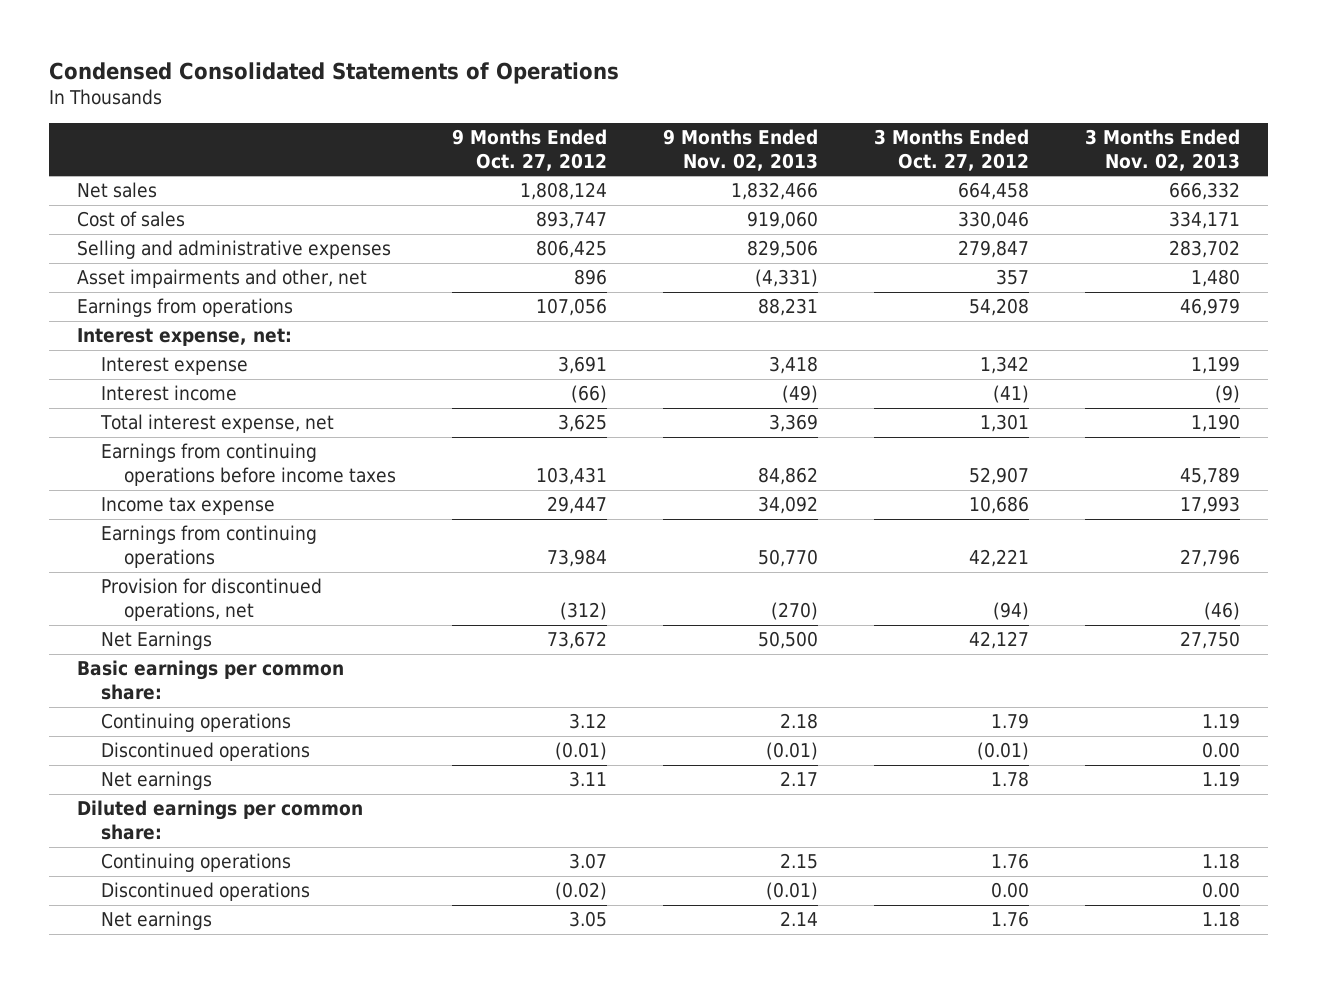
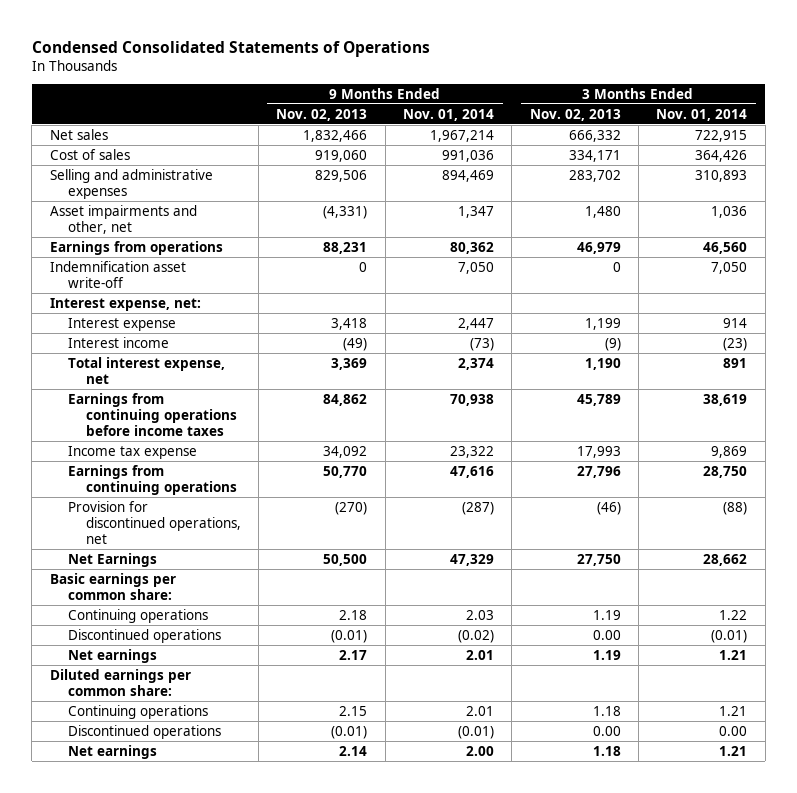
- | 9 Months Ended Oct. 27, 2012 | 9 Months Ended Nov. 02, 2013 | 3 Months Ended Oct. 27, 2012 | 3 Months Ended Nov. 02, 2013
+ | 9 Months Ended Nov. 02, 2013 | 9 Months Ended Nov. 01, 2014 | 3 Months Ended Nov. 02, 2013 | 3 Months Ended Nov. 01, 2014
+ Indemnification asset write-off | 0 | 7,050 | 0 | 7,050

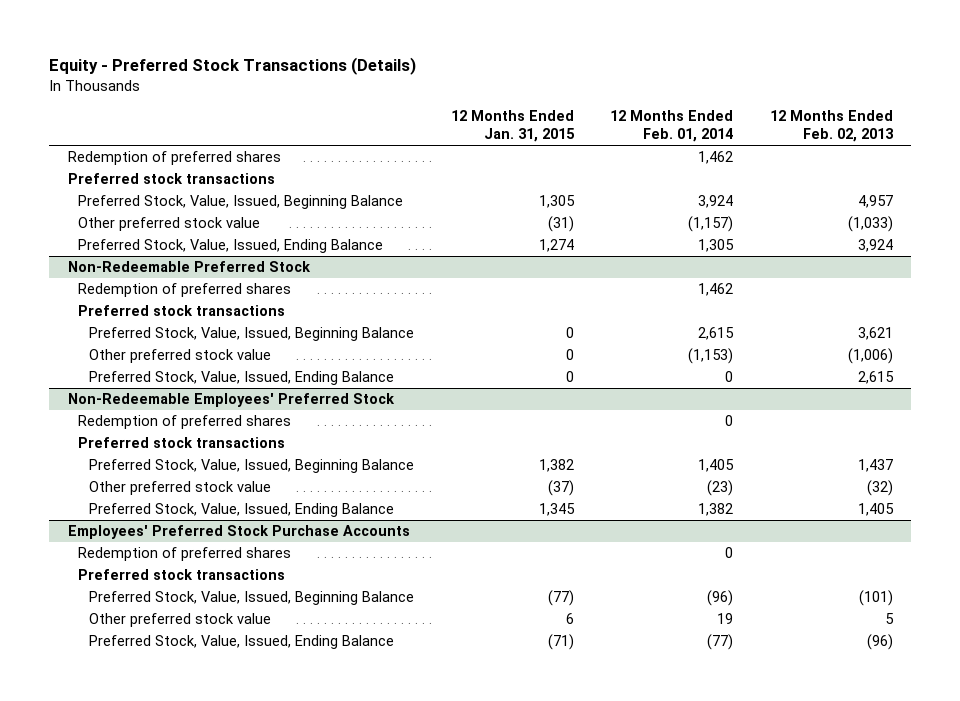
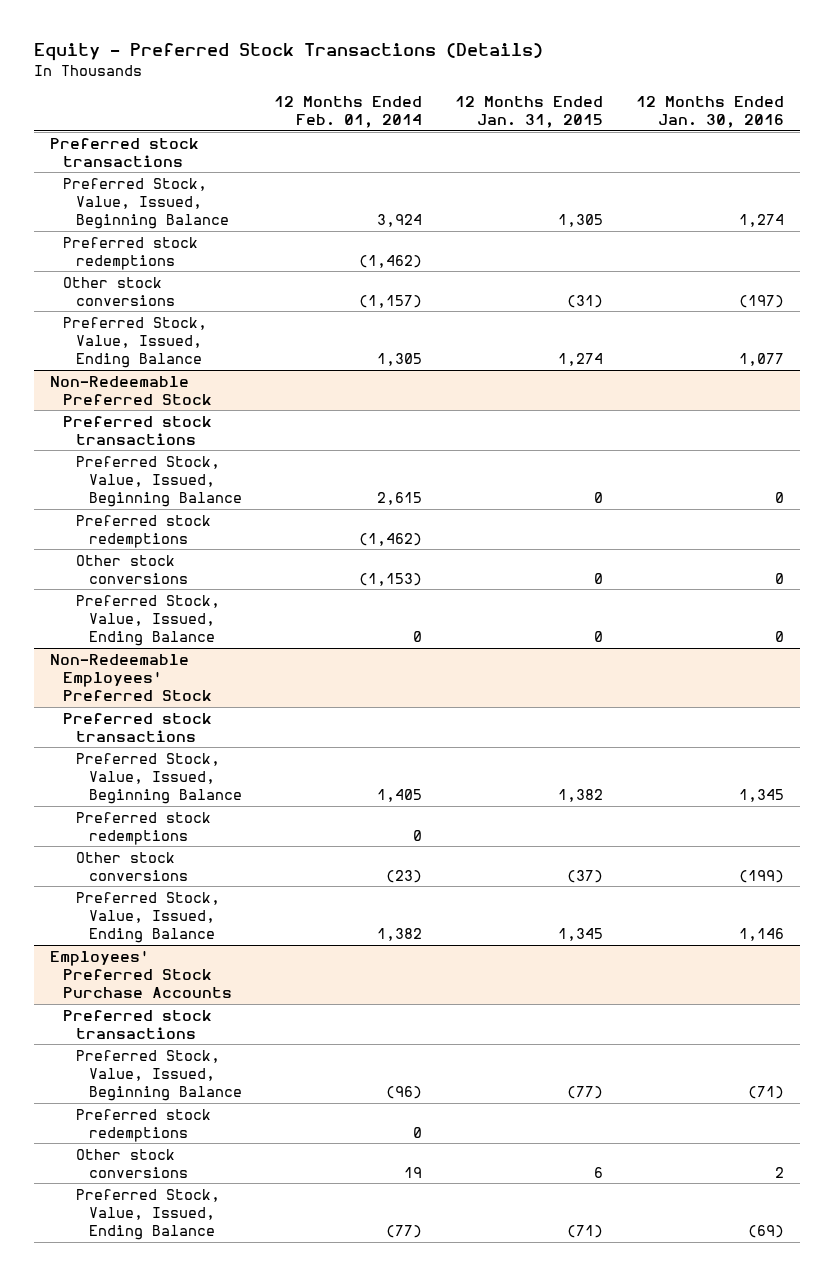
- | 12 Months Ended Jan. 31, 2015 | 12 Months Ended Feb. 01, 2014 | 12 Months Ended Feb. 02, 2013
+ | 12 Months Ended Feb. 01, 2014 | 12 Months Ended Jan. 31, 2015 | 12 Months Ended Jan. 30, 2016
- Redemption of preferred shares | | 1,462 |
- Other preferred stock value | (31) | (1,157) | (1,033)
+ Preferred stock redemptions | (1,462) | |
+ Other stock conversions | (1,157) | (31) | (197)
@ Non-Redeemable Preferred Stock
- Redemption of preferred shares | | 1,462 |
- Other preferred stock value | 0 | (1,153) | (1,006)
+ Preferred stock redemptions | (1,462) | |
+ Other stock conversions | (1,153) | 0 | 0
@ Non-Redeemable Employees' Preferred Stock
- Redemption of preferred shares | | 0 |
- Other preferred stock value | (37) | (23) | (32)
+ Preferred stock redemptions | 0 | |
+ Other stock conversions | (23) | (37) | (199)
@ Employees' Preferred Stock Purchase Accounts
- Redemption of preferred shares | | 0 |
- Other preferred stock value | 6 | 19 | 5
+ Preferred stock redemptions | 0 | |
+ Other stock conversions | 19 | 6 | 2

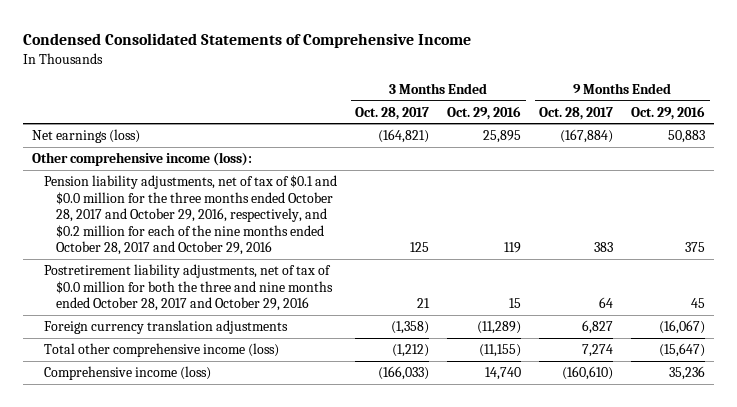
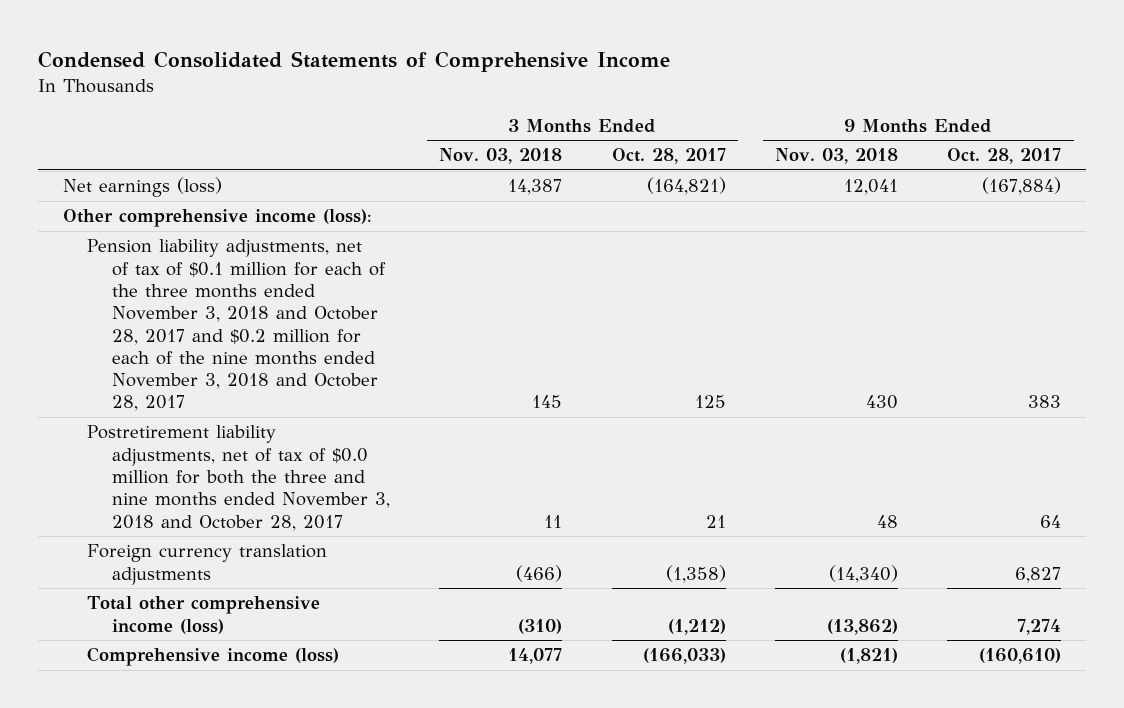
- | 3 Months Ended Oct. 28, 2017 | 3 Months Ended Oct. 29, 2016 | 9 Months Ended Oct. 28, 2017 | 9 Months Ended Oct. 29, 2016
+ | 3 Months Ended Nov. 03, 2018 | 3 Months Ended Oct. 28, 2017 | 9 Months Ended Nov. 03, 2018 | 9 Months Ended Oct. 28, 2017
- Pension liability adjustments, net of tax of $0.1 and $0.0 million for the three months ended October 28, 2017 and October 29, 2016, respectively, and $0.2 million for each of the nine months ended October 28, 2017 and October 29, 2016 | 125 | 119 | 383 | 375
- Postretirement liability adjustments, net of tax of $0.0 million for both the three and nine months ended October 28, 2017 and October 29, 2016 | 21 | 15 | 64 | 45
+ Pension liability adjustments, net of tax of $0.1 million for each of the three months ended November 3, 2018 and October 28, 2017 and $0.2 million for each of the nine months ended November 3, 2018 and October 28, 2017 | 145 | 125 | 430 | 383
+ Postretirement liability adjustments, net of tax of $0.0 million for both the three and nine months ended November 3, 2018 and October 28, 2017 | 11 | 21 | 48 | 64

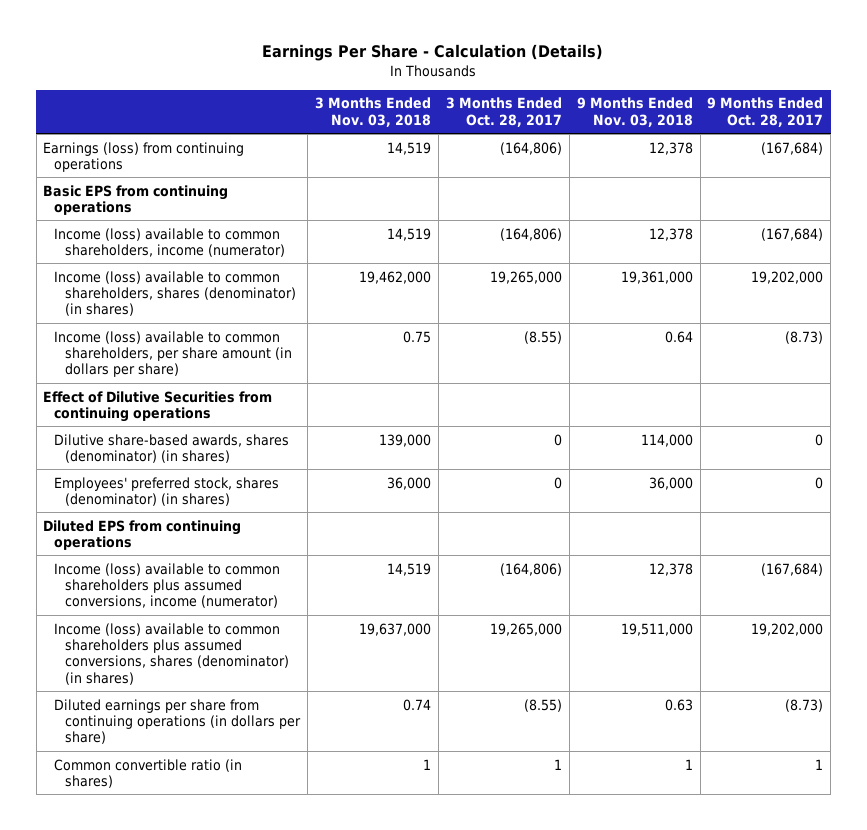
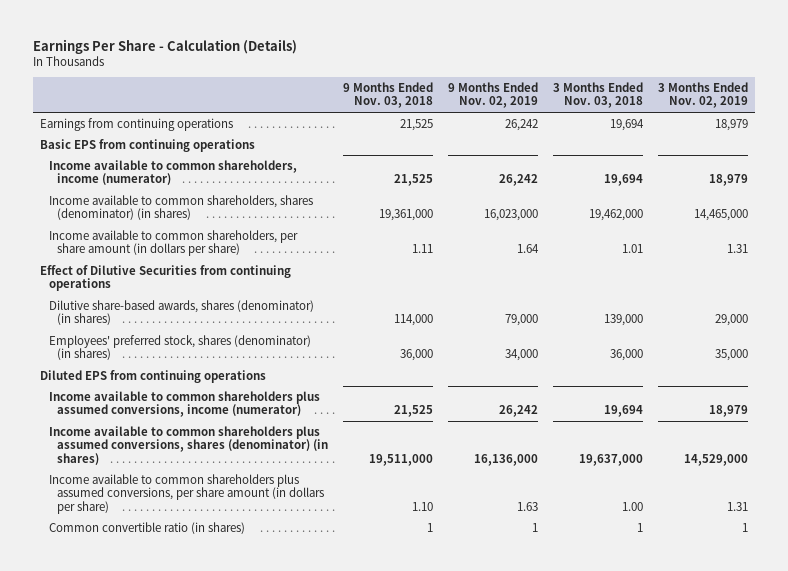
- | 3 Months Ended Nov. 03, 2018 | 3 Months Ended Oct. 28, 2017 | 9 Months Ended Nov. 03, 2018 | 9 Months Ended Oct. 28, 2017
+ | 9 Months Ended Nov. 03, 2018 | 9 Months Ended Nov. 02, 2019 | 3 Months Ended Nov. 03, 2018 | 3 Months Ended Nov. 02, 2019
- Earnings (loss) from continuing operations | 14,519 | (164,806) | 12,378 | (167,684)
+ Earnings from continuing operations | 21,525 | 26,242 | 19,694 | 18,979
- Income (loss) available to common shareholders, income (numerator) | 14,519 | (164,806) | 12,378 | (167,684)
- Income (loss) available to common shareholders, shares (denominator) (in shares) | 19,462,000 | 19,265,000 | 19,361,000 | 19,202,000
- Income (loss) available to common shareholders, per share amount (in dollars per share) | 0.75 | (8.55) | 0.64 | (8.73)
+ Income available to common shareholders, income (numerator) | 21,525 | 26,242 | 19,694 | 18,979
+ Income available to common shareholders, shares (denominator) (in shares) | 19,361,000 | 16,023,000 | 19,462,000 | 14,465,000
+ Income available to common shareholders, per share amount (in dollars per share) | 1.11 | 1.64 | 1.01 | 1.31
- Income (loss) available to common shareholders plus assumed conversions, income (numerator) | 14,519 | (164,806) | 12,378 | (167,684)
- Income (loss) available to common shareholders plus assumed conversions, shares (denominator) (in shares) | 19,637,000 | 19,265,000 | 19,511,000 | 19,202,000
- Diluted earnings per share from continuing operations (in dollars per share) | 0.74 | (8.55) | 0.63 | (8.73)
+ Income available to common shareholders plus assumed conversions, income (numerator) | 21,525 | 26,242 | 19,694 | 18,979
+ Income available to common shareholders plus assumed conversions, shares (denominator) (in shares) | 19,511,000 | 16,136,000 | 19,637,000 | 14,529,000
+ Income available to common shareholders plus assumed conversions, per share amount (in dollars per share) | 1.10 | 1.63 | 1.00 | 1.31

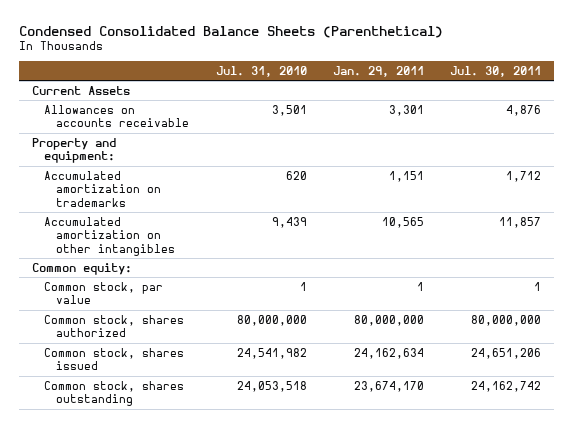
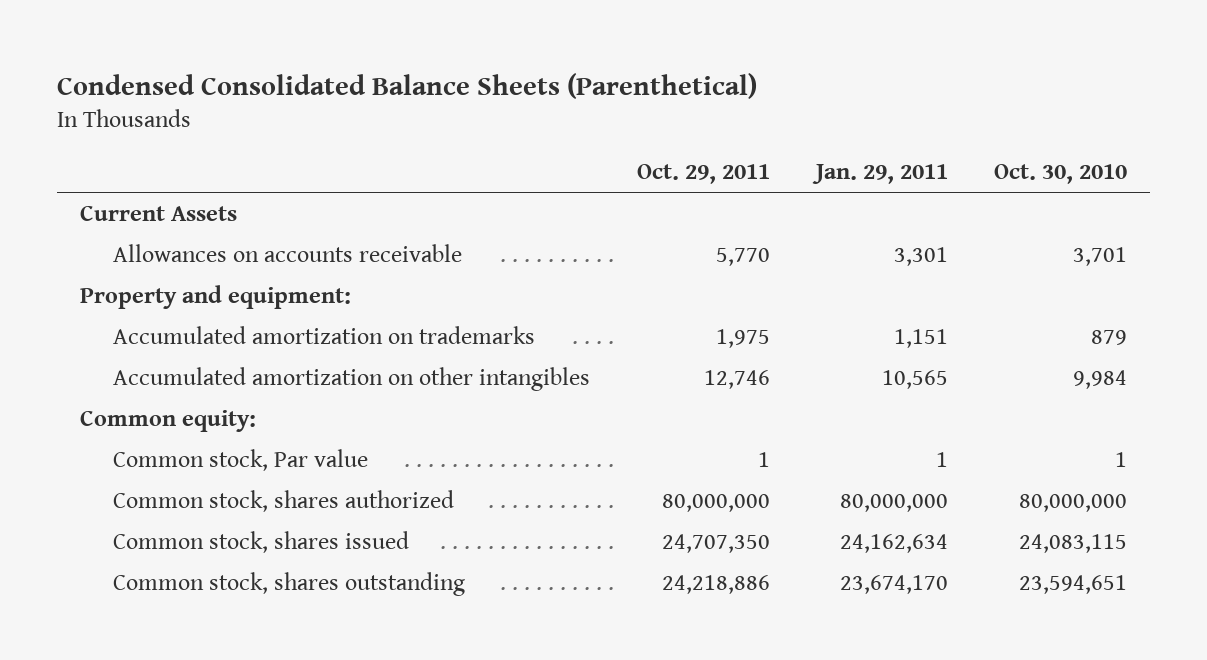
- | Jul. 31, 2010 | Jan. 29, 2011 | Jul. 30, 2011
+ | Oct. 29, 2011 | Jan. 29, 2011 | Oct. 30, 2010
- Common stock, par value | 1 | 1 | 1
+ Common stock, Par value | 1 | 1 | 1

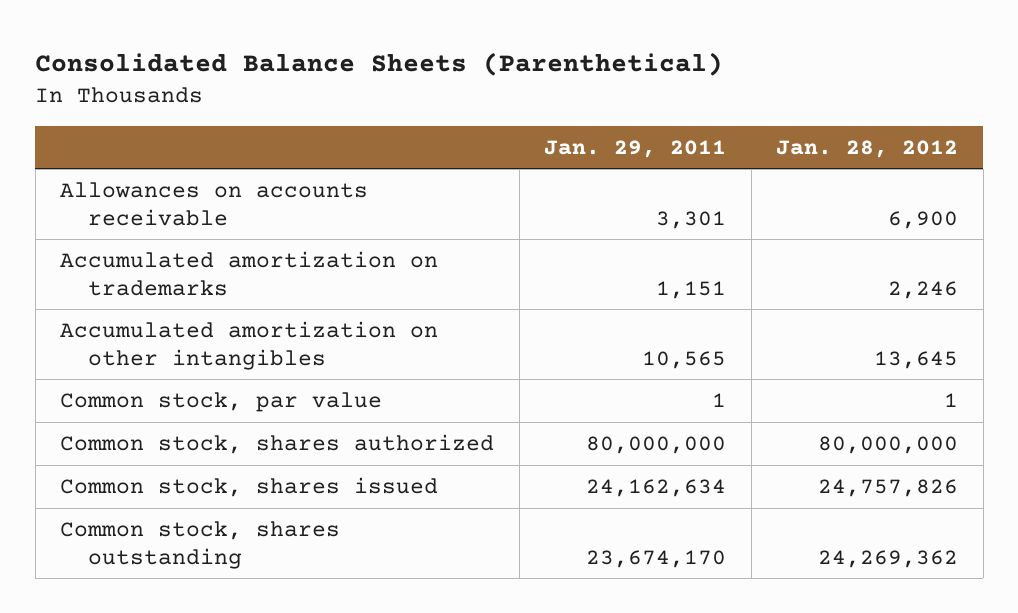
- Condensed Consolidated Balance Sheets (Parenthetical)
+ Consolidated Balance Sheets (Parenthetical)
- | Oct. 29, 2011 | Jan. 29, 2011 | Oct. 30, 2010
+ | Jan. 29, 2011 | Jan. 28, 2012
- Current Assets
- Property and equipment:
- Common equity:
- Common stock, Par value | 1 | 1 | 1
+ Common stock, par value | 1 | 1

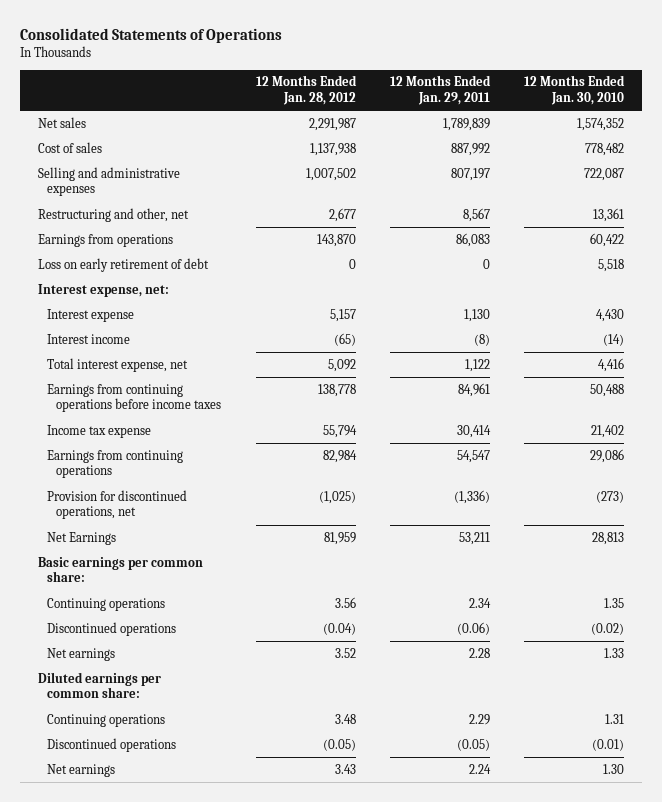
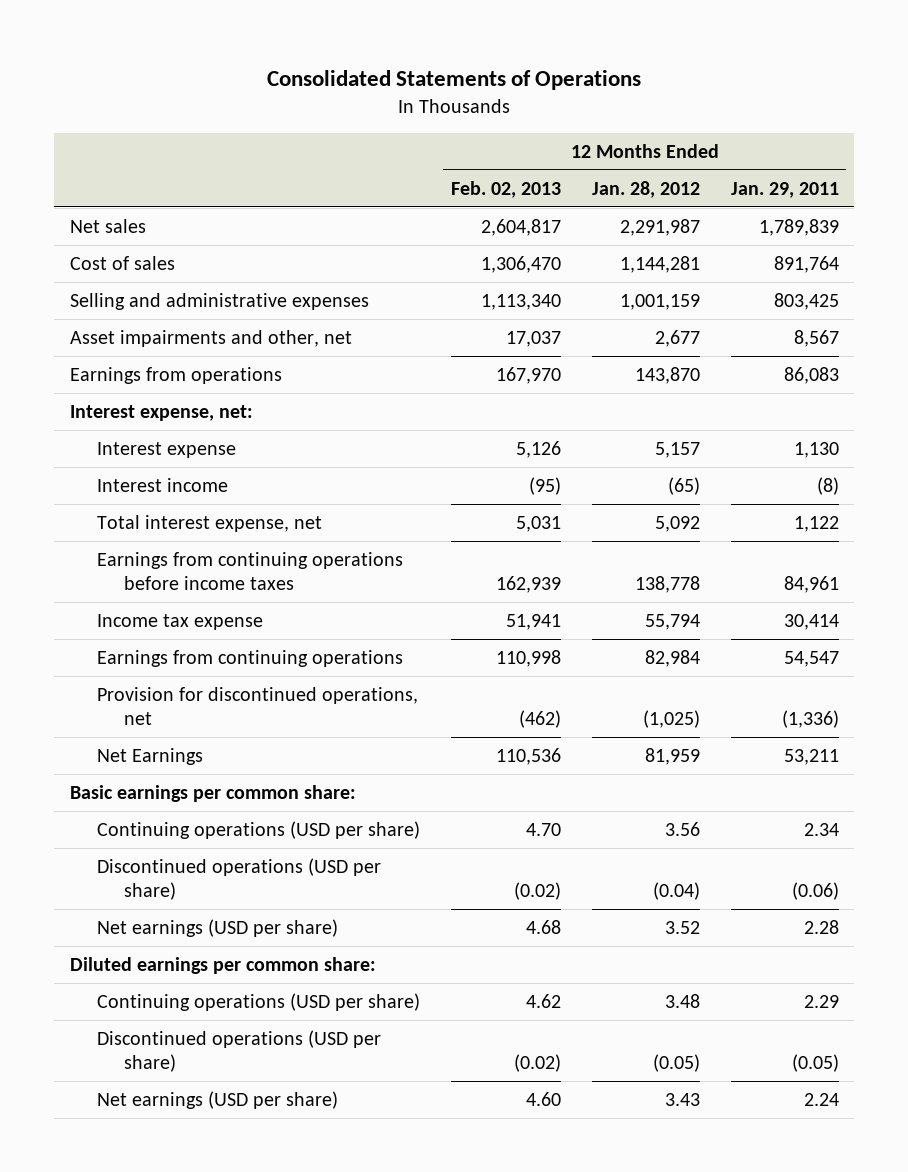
- | 12 Months Ended Jan. 28, 2012 | 12 Months Ended Jan. 29, 2011 | 12 Months Ended Jan. 30, 2010
+ | 12 Months Ended Feb. 02, 2013 | 12 Months Ended Jan. 28, 2012 | 12 Months Ended Jan. 29, 2011
- Cost of sales | 1,137,938 | 887,992 | 778,482
- Selling and administrative expenses | 1,007,502 | 807,197 | 722,087
- Restructuring and other, net | 2,677 | 8,567 | 13,361
+ Cost of sales | 1,306,470 | 1,144,281 | 891,764
+ Selling and administrative expenses | 1,113,340 | 1,001,159 | 803,425
+ Asset impairments and other, net | 17,037 | 2,677 | 8,567
- Loss on early retirement of debt | 0 | 0 | 5,518
- Continuing operations | 3.56 | 2.34 | 1.35
- Discontinued operations | (0.04) | (0.06) | (0.02)
- Net earnings | 3.52 | 2.28 | 1.33
+ Continuing operations (USD per share) | 4.70 | 3.56 | 2.34
+ Discontinued operations (USD per share) | (0.02) | (0.04) | (0.06)
+ Net earnings (USD per share) | 4.68 | 3.52 | 2.28
- Continuing operations | 3.48 | 2.29 | 1.31
- Discontinued operations | (0.05) | (0.05) | (0.01)
- Net earnings | 3.43 | 2.24 | 1.30
+ Continuing operations (USD per share) | 4.62 | 3.48 | 2.29
+ Discontinued operations (USD per share) | (0.02) | (0.05) | (0.05)
+ Net earnings (USD per share) | 4.60 | 3.43 | 2.24

